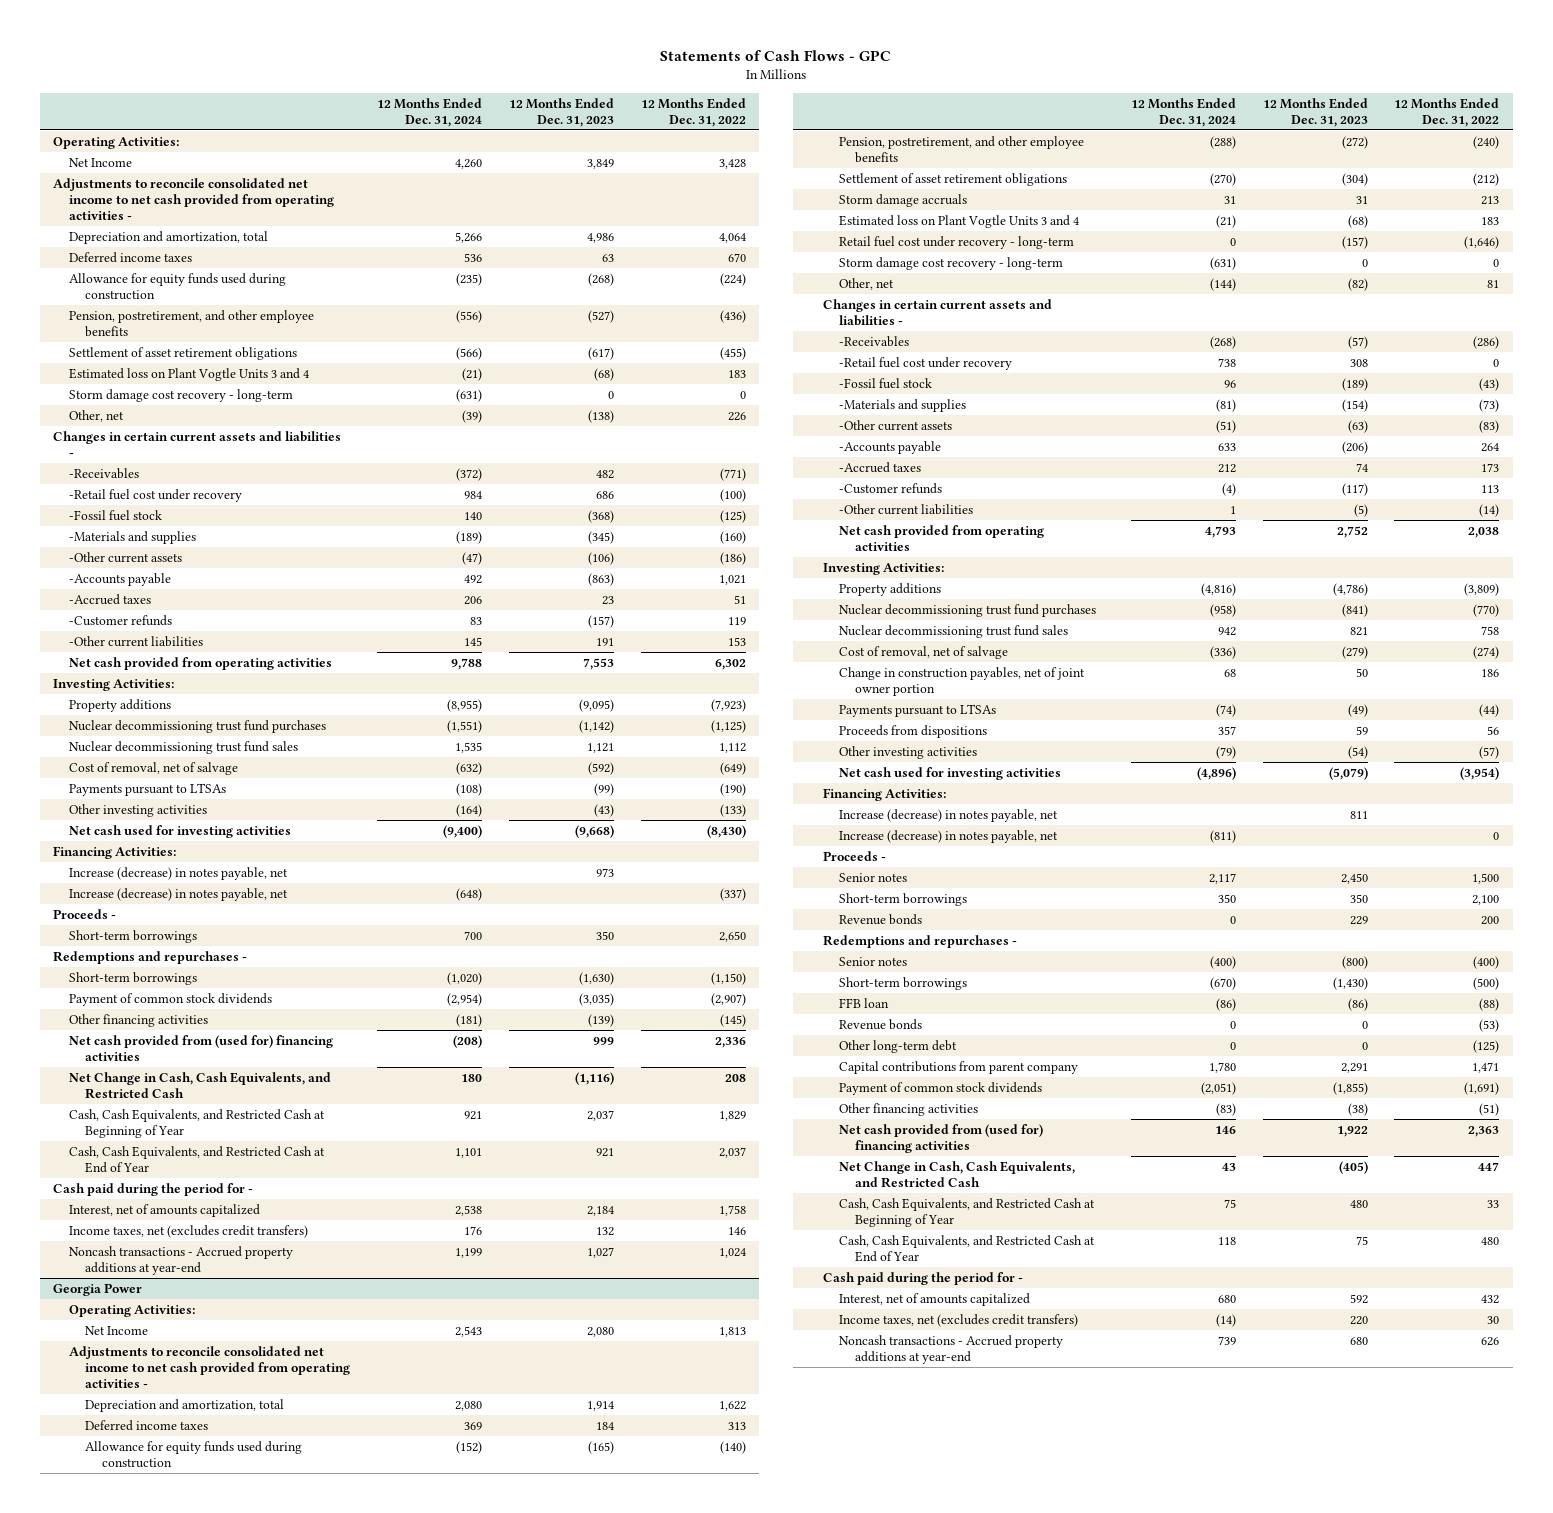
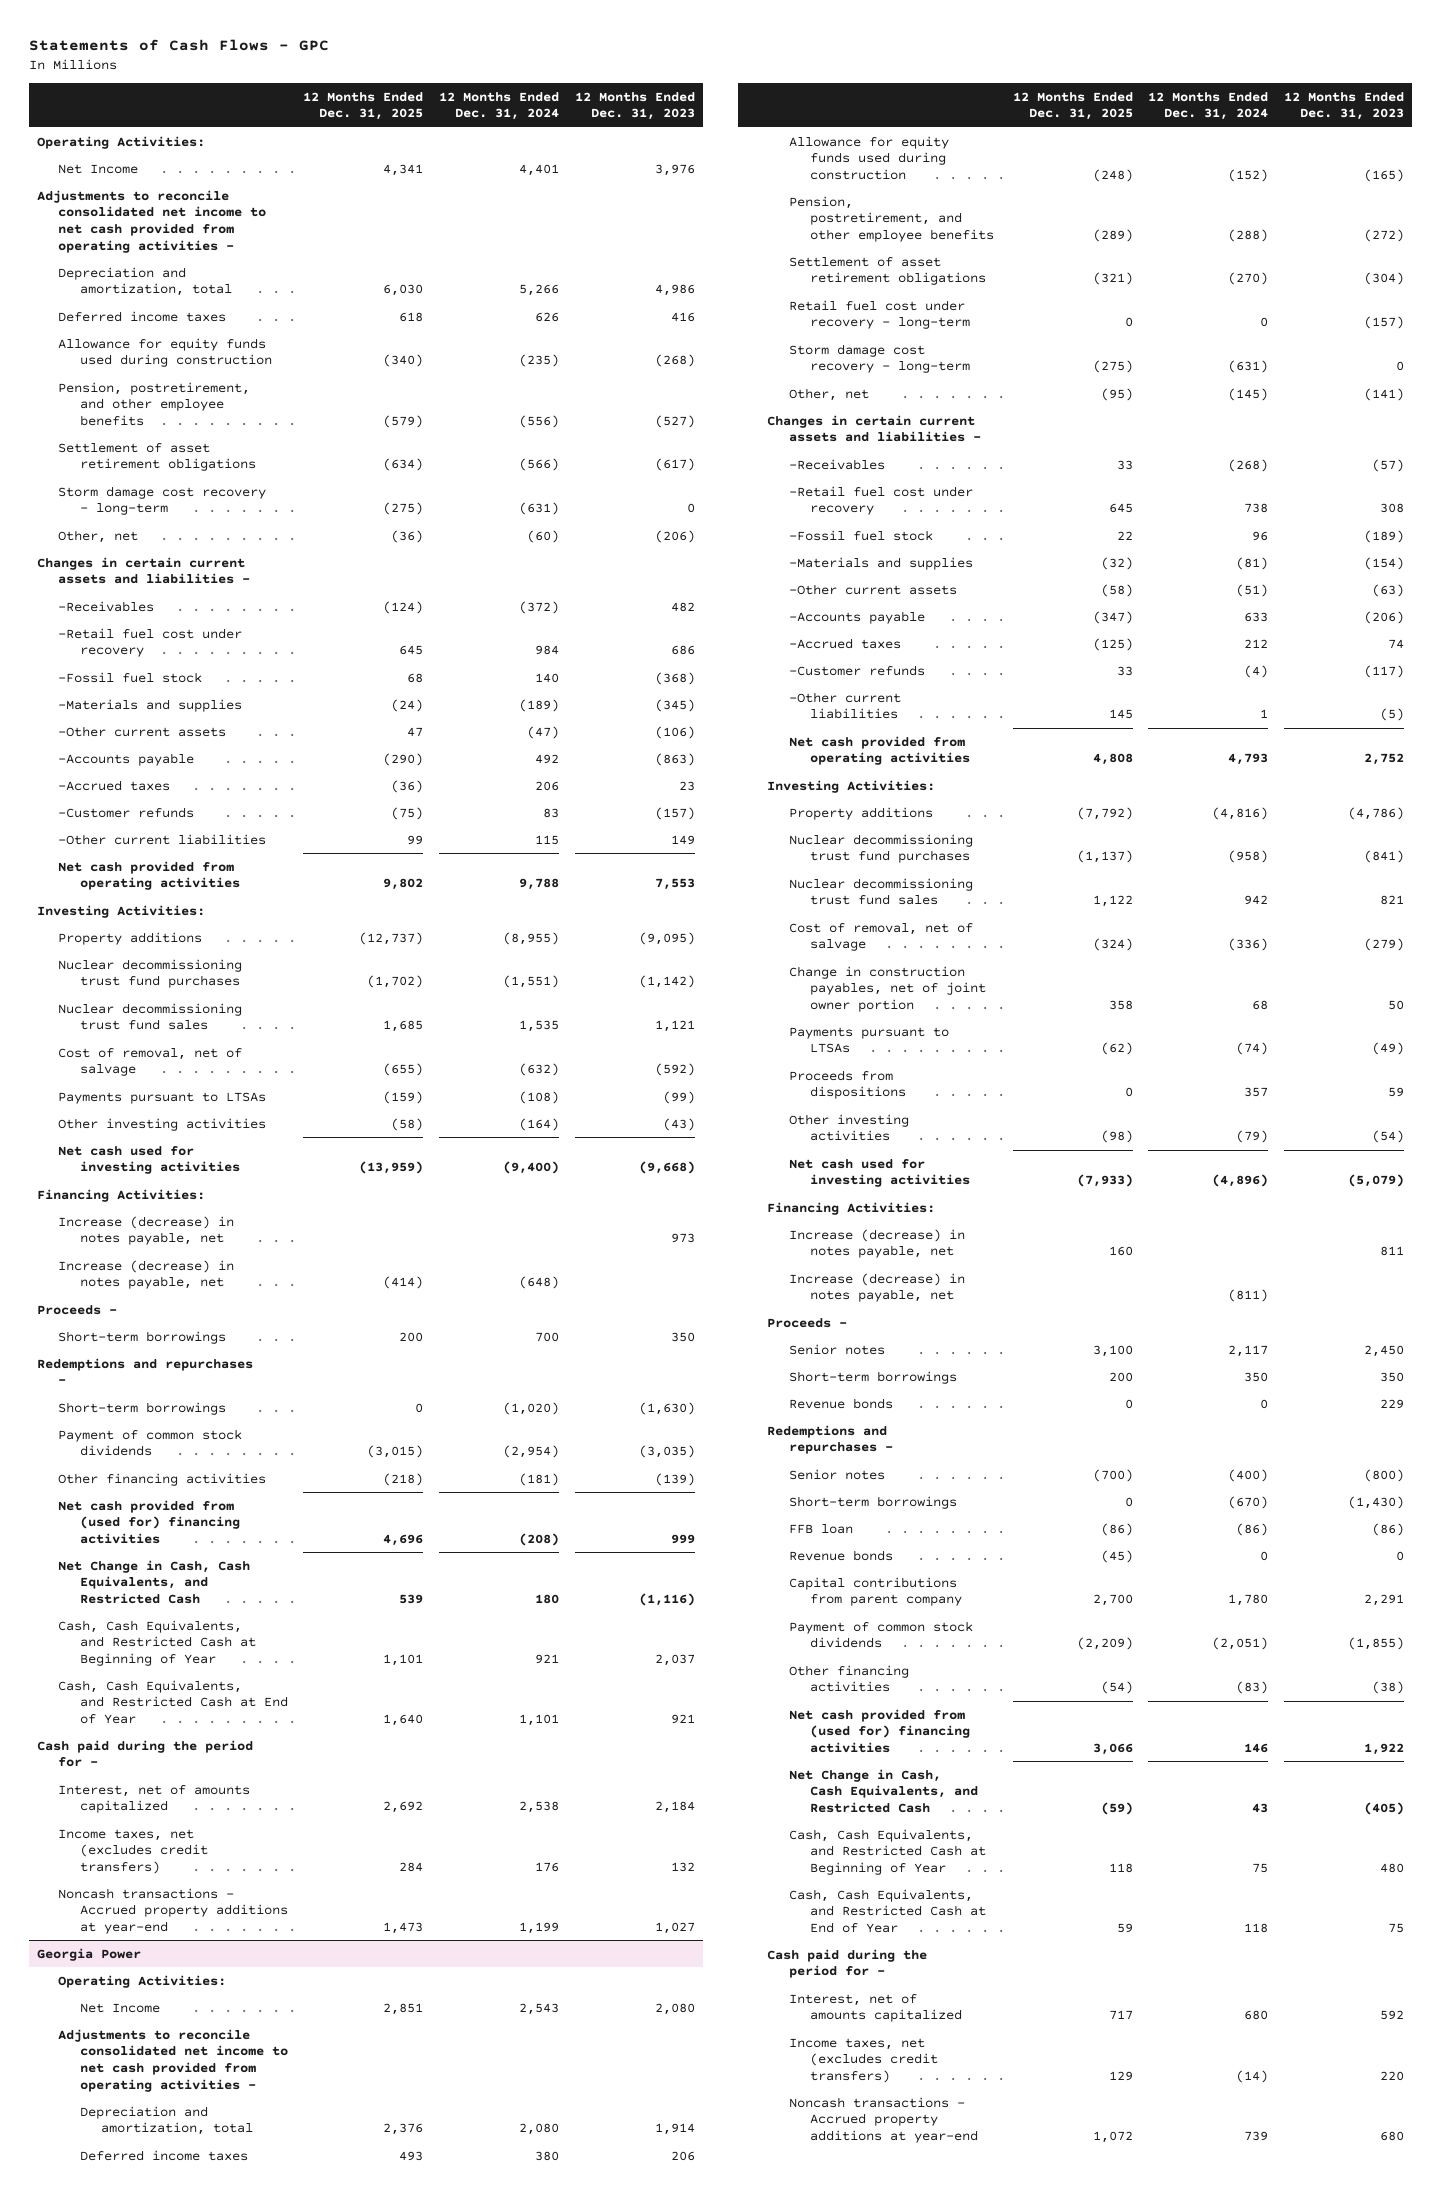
- | 12 Months Ended Dec. 31, 2024 | 12 Months Ended Dec. 31, 2023 | 12 Months Ended Dec. 31, 2022
+ | 12 Months Ended Dec. 31, 2025 | 12 Months Ended Dec. 31, 2024 | 12 Months Ended Dec. 31, 2023
- Net Income | 4,260 | 3,849 | 3,428
+ Net Income | 4,341 | 4,401 | 3,976
- Deferred income taxes | 536 | 63 | 670
+ Deferred income taxes | 618 | 626 | 416
- Estimated loss on Plant Vogtle Units 3 and 4 | (21) | (68) | 183
- Other, net | (39) | (138) | 226
+ Other, net | (36) | (60) | (206)
- -Other current liabilities | 145 | 191 | 153
+ -Other current liabilities | 99 | 115 | 149
@ Georgia Power
- Deferred income taxes | 369 | 184 | 313
+ Deferred income taxes | 493 | 380 | 206
- Storm damage accruals | 31 | 31 | 213
- Estimated loss on Plant Vogtle Units 3 and 4 | (21) | (68) | 183
- Other, net | (144) | (82) | 81
+ Other, net | (95) | (145) | (141)
- Other long-term debt | 0 | 0 | (125)

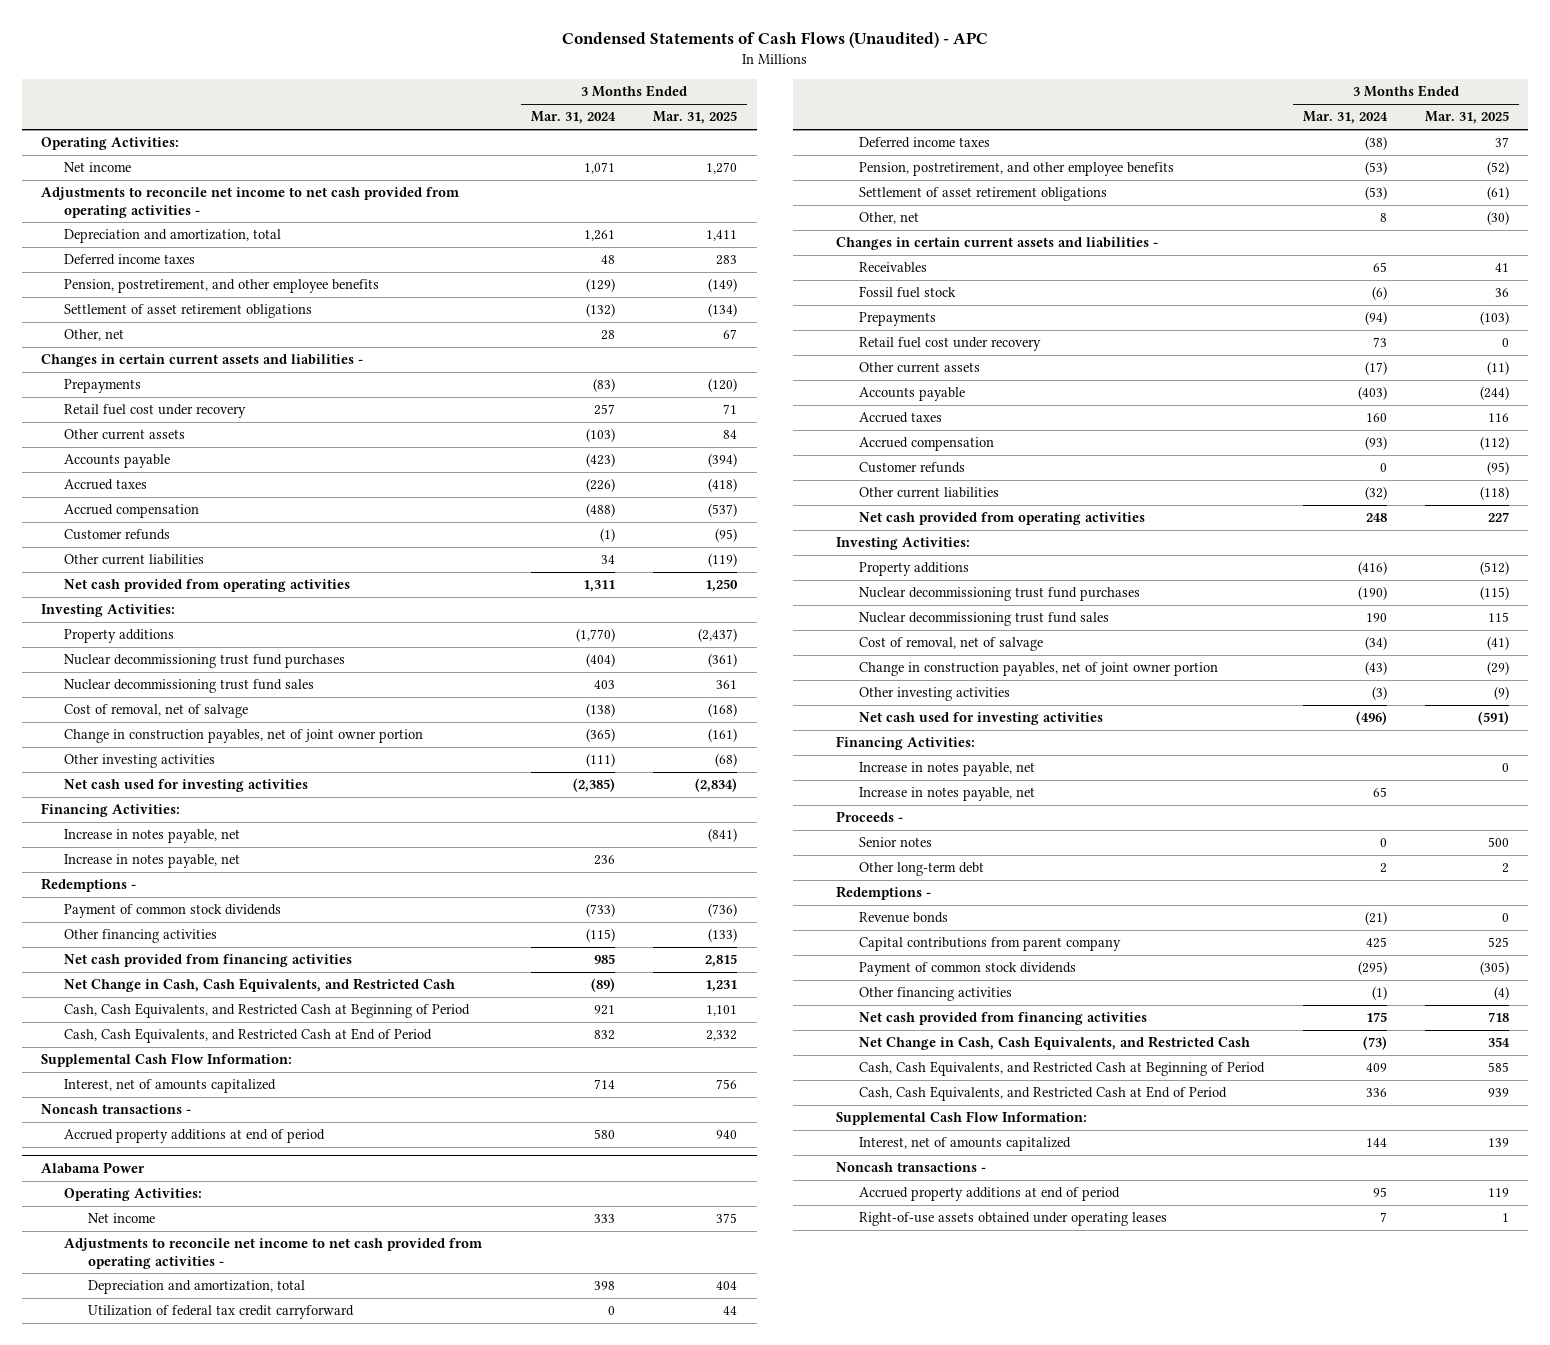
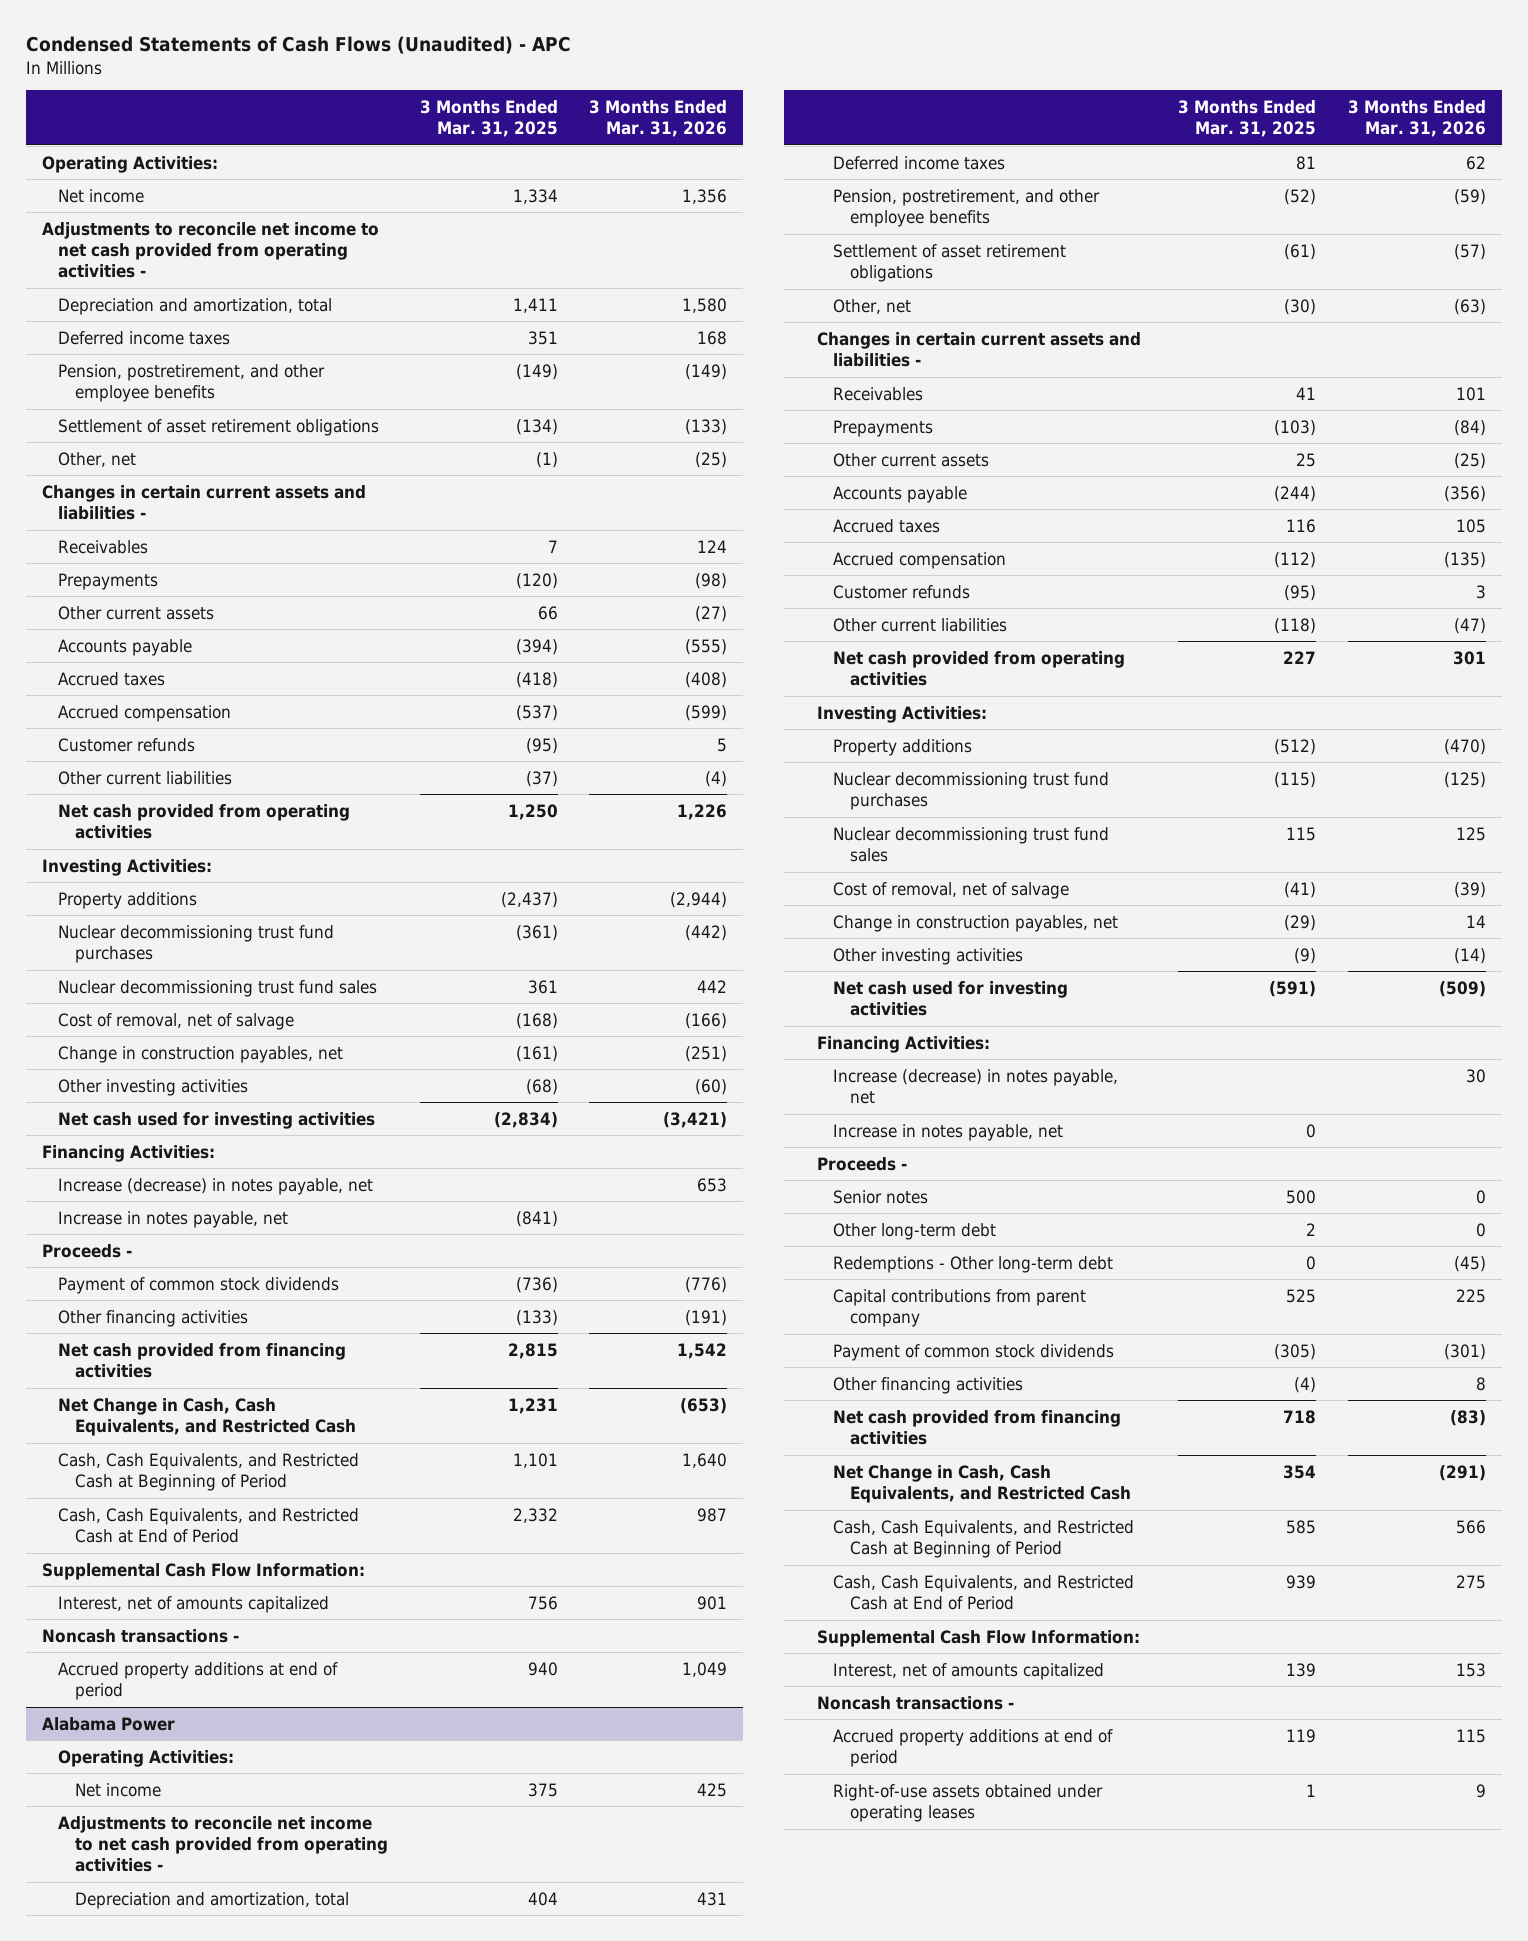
- | 3 Months Ended Mar. 31, 2024 | 3 Months Ended Mar. 31, 2025
+ | 3 Months Ended Mar. 31, 2025 | 3 Months Ended Mar. 31, 2026
- Net income | 1,071 | 1,270
+ Net income | 1,334 | 1,356
- Deferred income taxes | 48 | 283
+ Deferred income taxes | 351 | 168
- Other, net | 28 | 67
+ Other, net | (1) | (25)
+ Receivables | 7 | 124
- Retail fuel cost under recovery | 257 | 71
- Other current assets | (103) | 84
+ Other current assets | 66 | (27)
- Other current liabilities | 34 | (119)
+ Other current liabilities | (37) | (4)
- Change in construction payables, net of joint owner portion | (365) | (161)
+ Change in construction payables, net | (161) | (251)
+ Increase (decrease) in notes payable, net | | 653
- Increase in notes payable, net | 236 |
- Redemptions -
+ Proceeds -
@ Alabama Power
- Utilization of federal tax credit carryforward | 0 | 44
- Deferred income taxes | (38) | 37
+ Deferred income taxes | 81 | 62
- Fossil fuel stock | (6) | 36
- Retail fuel cost under recovery | 73 | 0
- Other current assets | (17) | (11)
+ Other current assets | 25 | (25)
- Change in construction payables, net of joint owner portion | (43) | (29)
+ Change in construction payables, net | (29) | 14
+ Increase (decrease) in notes payable, net | | 30
- Increase in notes payable, net | 65 |
- Redemptions -
- Revenue bonds | (21) | 0
+ Redemptions - Other long-term debt | 0 | (45)

